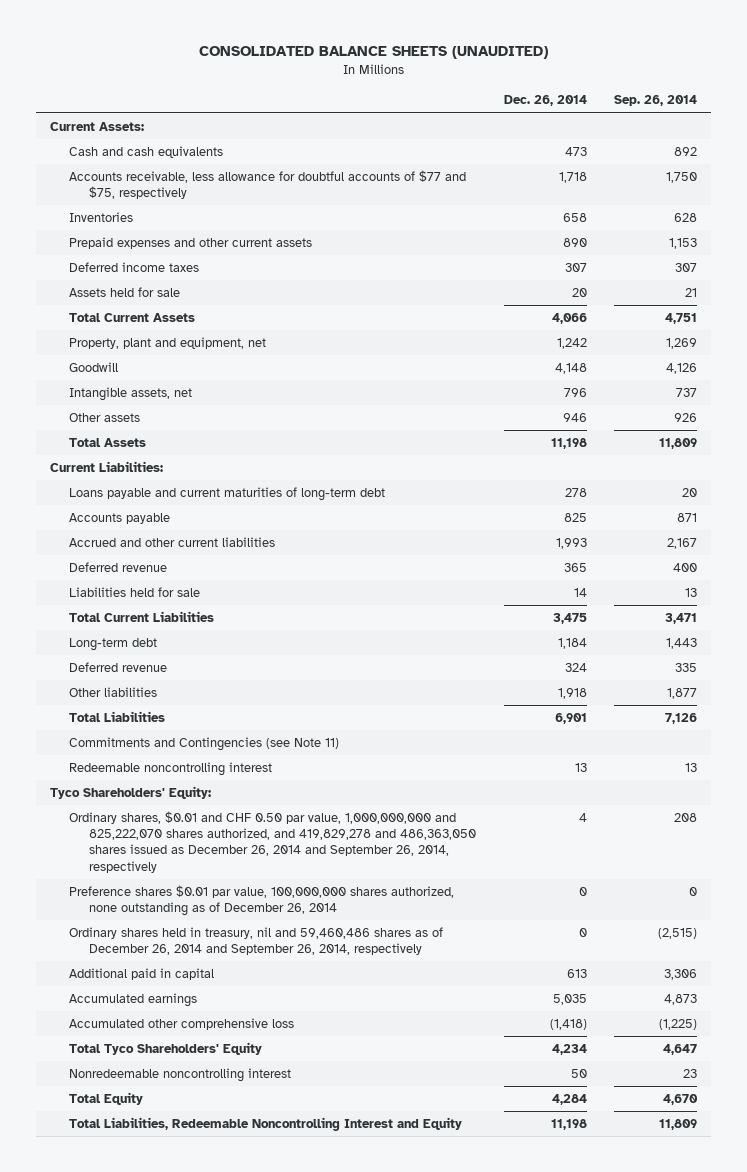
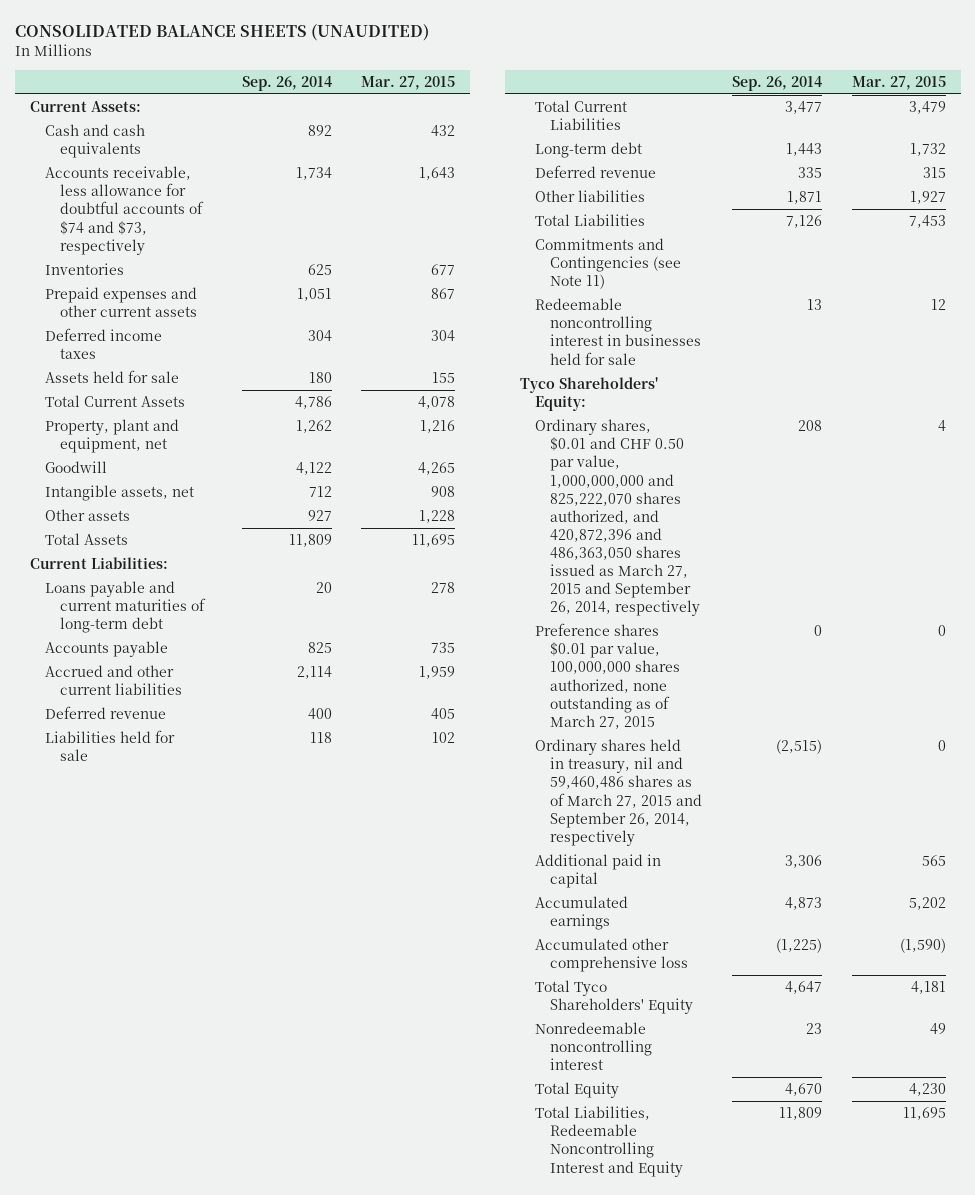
- | Dec. 26, 2014 | Sep. 26, 2014
+ | Sep. 26, 2014 | Mar. 27, 2015
- Accounts receivable, less allowance for doubtful accounts of $77 and $75, respectively | 1,718 | 1,750
- Inventories | 658 | 628
- Prepaid expenses and other current assets | 890 | 1,153
- Deferred income taxes | 307 | 307
- Assets held for sale | 20 | 21
- Total Current Assets | 4,066 | 4,751
- Property, plant and equipment, net | 1,242 | 1,269
- Goodwill | 4,148 | 4,126
- Intangible assets, net | 796 | 737
- Other assets | 946 | 926
+ Accounts receivable, less allowance for doubtful accounts of $74 and $73, respectively | 1,734 | 1,643
+ Inventories | 625 | 677
+ Prepaid expenses and other current assets | 1,051 | 867
+ Deferred income taxes | 304 | 304
+ Assets held for sale | 180 | 155
+ Total Current Assets | 4,786 | 4,078
+ Property, plant and equipment, net | 1,262 | 1,216
+ Goodwill | 4,122 | 4,265
+ Intangible assets, net | 712 | 908
+ Other assets | 927 | 1,228
- Accounts payable | 825 | 871
- Accrued and other current liabilities | 1,993 | 2,167
+ Accounts payable | 825 | 735
+ Accrued and other current liabilities | 2,114 | 1,959
- Liabilities held for sale | 14 | 13
- Total Current Liabilities | 3,475 | 3,471
+ Liabilities held for sale | 118 | 102
+ Total Current Liabilities | 3,477 | 3,479
- Other liabilities | 1,918 | 1,877
+ Other liabilities | 1,871 | 1,927
- Redeemable noncontrolling interest | 13 | 13
+ Redeemable noncontrolling interest in businesses held for sale | 13 | 12
- Ordinary shares, $0.01 and CHF 0.50 par value, 1,000,000,000 and 825,222,070 shares authorized, and 419,829,278 and 486,363,050 shares issued as December 26, 2014 and September 26, 2014, respectively | 4 | 208
- Preference shares $0.01 par value, 100,000,000 shares authorized, none outstanding as of December 26, 2014 | 0 | 0
- Ordinary shares held in treasury, nil and 59,460,486 shares as of December 26, 2014 and September 26, 2014, respectively | 0 | (2,515)
+ Ordinary shares, $0.01 and CHF 0.50 par value, 1,000,000,000 and 825,222,070 shares authorized, and 420,872,396 and 486,363,050 shares issued as March 27, 2015 and September 26, 2014, respectively | 208 | 4
+ Preference shares $0.01 par value, 100,000,000 shares authorized, none outstanding as of March 27, 2015 | 0 | 0
+ Ordinary shares held in treasury, nil and 59,460,486 shares as of March 27, 2015 and September 26, 2014, respectively | (2,515) | 0

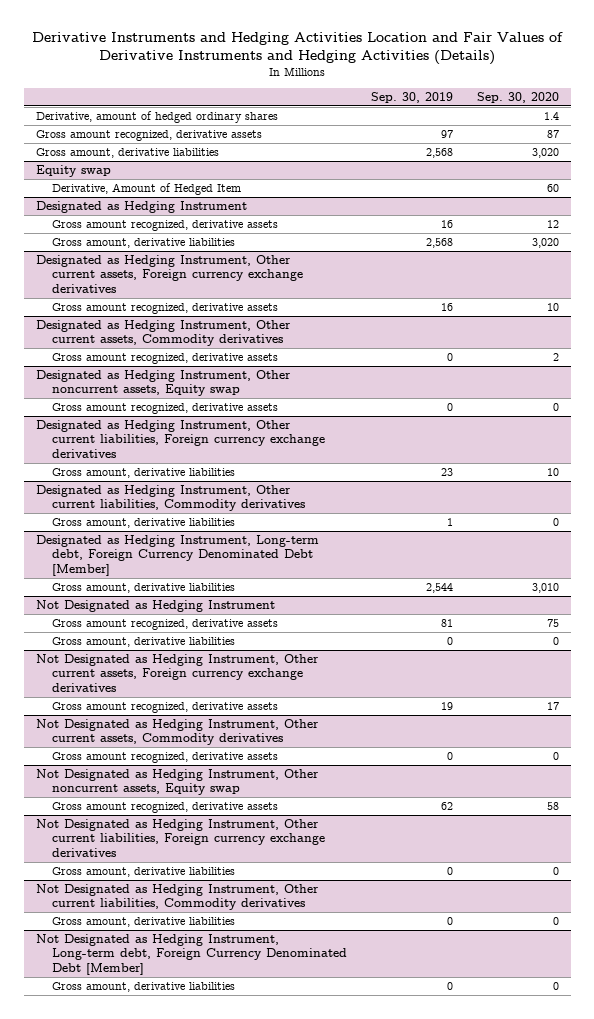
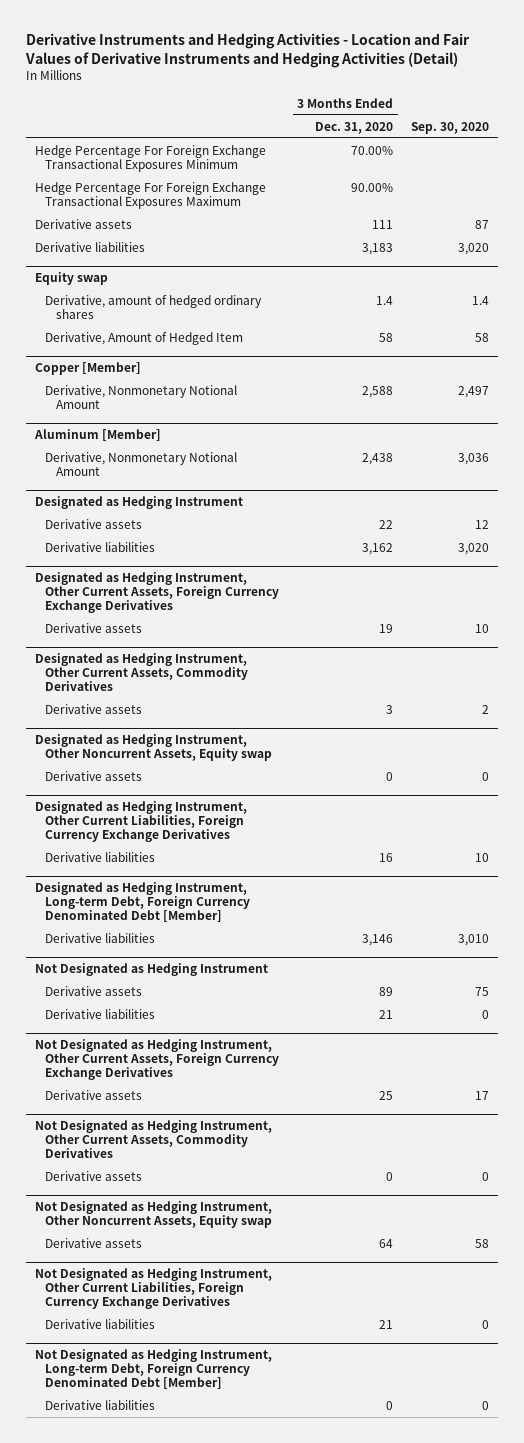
- Derivative Instruments and Hedging Activities Location and Fair Values of Derivative Instruments and Hedging Activities (Details)
+ Derivative Instruments and Hedging Activities - Location and Fair Values of Derivative Instruments and Hedging Activities (Detail)
- | Sep. 30, 2019 | Sep. 30, 2020
+ | 3 Months Ended Dec. 31, 2020 | Sep. 30, 2020
- Derivative, amount of hedged ordinary shares | | 1.4
- Gross amount recognized, derivative assets | 97 | 87
- Gross amount, derivative liabilities | 2,568 | 3,020
+ Hedge Percentage For Foreign Exchange Transactional Exposures Minimum | 70.00% |
+ Hedge Percentage For Foreign Exchange Transactional Exposures Maximum | 90.00% |
+ Derivative assets | 111 | 87
+ Derivative liabilities | 3,183 | 3,020
@ Equity swap
- Derivative, Amount of Hedged Item | | 60
+ Derivative, amount of hedged ordinary shares | 1.4 | 1.4
+ Derivative, Amount of Hedged Item | 58 | 58
+ Copper [Member]
+ Derivative, Nonmonetary Notional Amount | 2,588 | 2,497
+ Aluminum [Member]
+ Derivative, Nonmonetary Notional Amount | 2,438 | 3,036
@ Designated as Hedging Instrument
- Gross amount recognized, derivative assets | 16 | 12
- Gross amount, derivative liabilities | 2,568 | 3,020
- Designated as Hedging Instrument, Other current assets, Foreign currency exchange derivatives
- Gross amount recognized, derivative assets | 16 | 10
- Designated as Hedging Instrument, Other current assets, Commodity derivatives
- Gross amount recognized, derivative assets | 0 | 2
- Designated as Hedging Instrument, Other noncurrent assets, Equity swap
- Gross amount recognized, derivative assets | 0 | 0
- Designated as Hedging Instrument, Other current liabilities, Foreign currency exchange derivatives
- Gross amount, derivative liabilities | 23 | 10
- Designated as Hedging Instrument, Other current liabilities, Commodity derivatives
- Gross amount, derivative liabilities | 1 | 0
- Designated as Hedging Instrument, Long-term debt, Foreign Currency Denominated Debt [Member]
- Gross amount, derivative liabilities | 2,544 | 3,010
@ Designated as Hedging Instrument
+ Derivative assets | 22 | 12
+ Derivative liabilities | 3,162 | 3,020
+ Designated as Hedging Instrument, Other Current Assets, Foreign Currency Exchange Derivatives
+ Derivative assets | 19 | 10
+ Designated as Hedging Instrument, Other Current Assets, Commodity Derivatives
+ Derivative assets | 3 | 2
+ Designated as Hedging Instrument, Other Noncurrent Assets, Equity swap
+ Derivative assets | 0 | 0
+ Designated as Hedging Instrument, Other Current Liabilities, Foreign Currency Exchange Derivatives
+ Derivative liabilities | 16 | 10
+ Designated as Hedging Instrument, Long-term Debt, Foreign Currency Denominated Debt [Member]
+ Derivative liabilities | 3,146 | 3,010
@ Not Designated as Hedging Instrument
- Gross amount recognized, derivative assets | 81 | 75
- Gross amount, derivative liabilities | 0 | 0
- Not Designated as Hedging Instrument, Other current assets, Foreign currency exchange derivatives
- Gross amount recognized, derivative assets | 19 | 17
- Not Designated as Hedging Instrument, Other current assets, Commodity derivatives
- Gross amount recognized, derivative assets | 0 | 0
- Not Designated as Hedging Instrument, Other noncurrent assets, Equity swap
- Gross amount recognized, derivative assets | 62 | 58
- Not Designated as Hedging Instrument, Other current liabilities, Foreign currency exchange derivatives
- Gross amount, derivative liabilities | 0 | 0
- Not Designated as Hedging Instrument, Other current liabilities, Commodity derivatives
- Gross amount, derivative liabilities | 0 | 0
- Not Designated as Hedging Instrument, Long-term debt, Foreign Currency Denominated Debt [Member]
- Gross amount, derivative liabilities | 0 | 0
@ Not Designated as Hedging Instrument
+ Derivative assets | 89 | 75
+ Derivative liabilities | 21 | 0
+ Not Designated as Hedging Instrument, Other Current Assets, Foreign Currency Exchange Derivatives
+ Derivative assets | 25 | 17
+ Not Designated as Hedging Instrument, Other Current Assets, Commodity Derivatives
+ Derivative assets | 0 | 0
+ Not Designated as Hedging Instrument, Other Noncurrent Assets, Equity swap
+ Derivative assets | 64 | 58
+ Not Designated as Hedging Instrument, Other Current Liabilities, Foreign Currency Exchange Derivatives
+ Derivative liabilities | 21 | 0
+ Not Designated as Hedging Instrument, Long-term Debt, Foreign Currency Denominated Debt [Member]
+ Derivative liabilities | 0 | 0

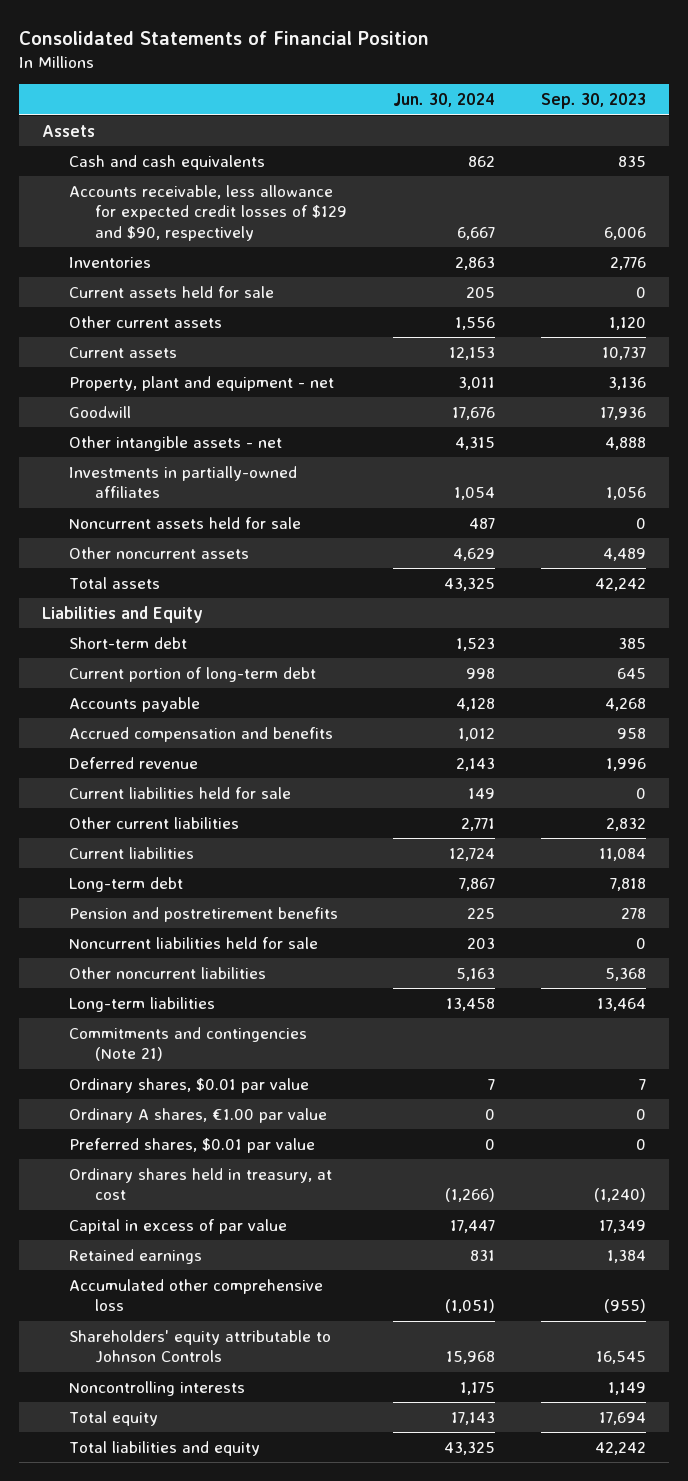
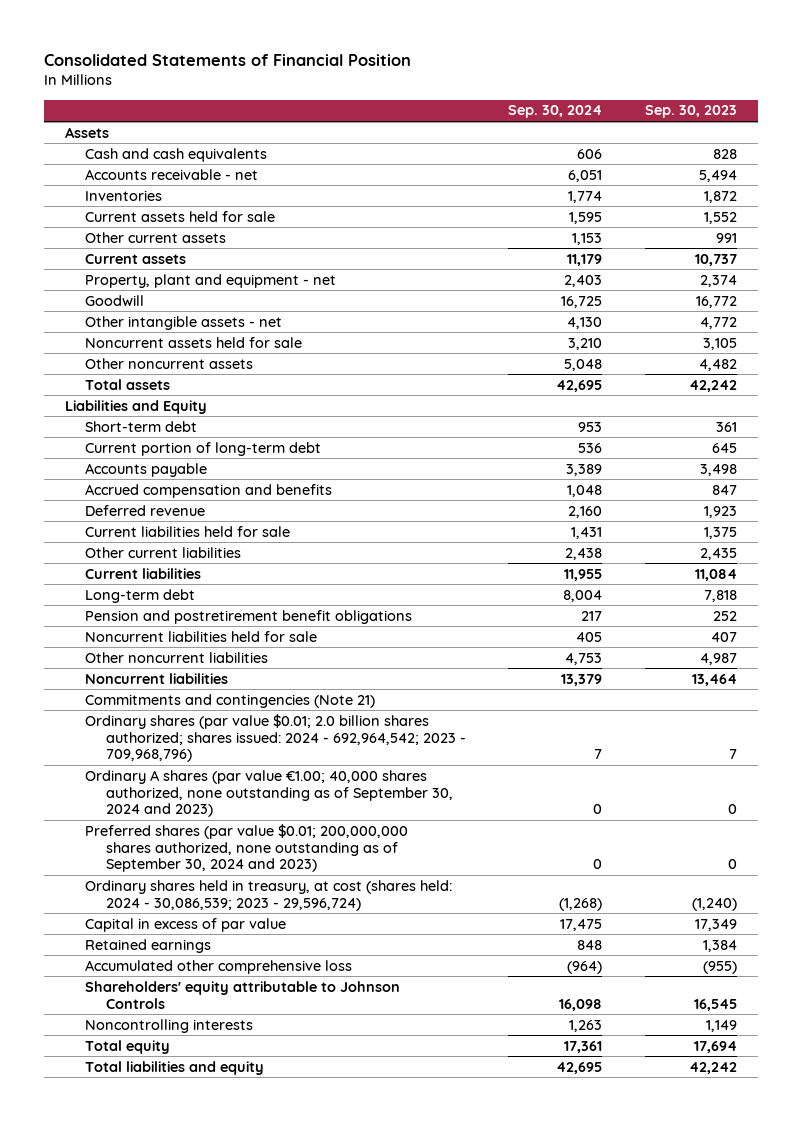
- | Jun. 30, 2024 | Sep. 30, 2023
+ | Sep. 30, 2024 | Sep. 30, 2023
- Cash and cash equivalents | 862 | 835
- Accounts receivable, less allowance for expected credit losses of $129 and $90, respectively | 6,667 | 6,006
- Inventories | 2,863 | 2,776
- Current assets held for sale | 205 | 0
- Other current assets | 1,556 | 1,120
+ Cash and cash equivalents | 606 | 828
+ Accounts receivable - net | 6,051 | 5,494
+ Inventories | 1,774 | 1,872
+ Current assets held for sale | 1,595 | 1,552
+ Other current assets | 1,153 | 991
- Property, plant and equipment - net | 3,011 | 3,136
- Goodwill | 17,676 | 17,936
- Other intangible assets - net | 4,315 | 4,888
- Investments in partially-owned affiliates | 1,054 | 1,056
- Noncurrent assets held for sale | 487 | 0
- Other noncurrent assets | 4,629 | 4,489
+ Property, plant and equipment - net | 2,403 | 2,374
+ Goodwill | 16,725 | 16,772
+ Other intangible assets - net | 4,130 | 4,772
+ Noncurrent assets held for sale | 3,210 | 3,105
+ Other noncurrent assets | 5,048 | 4,482
- Short-term debt | 1,523 | 385
+ Short-term debt | 953 | 361
- Accounts payable | 4,128 | 4,268
- Accrued compensation and benefits | 1,012 | 958
- Deferred revenue | 2,143 | 1,996
- Current liabilities held for sale | 149 | 0
- Other current liabilities | 2,771 | 2,832
+ Accounts payable | 3,389 | 3,498
+ Accrued compensation and benefits | 1,048 | 847
+ Deferred revenue | 2,160 | 1,923
+ Current liabilities held for sale | 1,431 | 1,375
+ Other current liabilities | 2,438 | 2,435
- Pension and postretirement benefits | 225 | 278
- Noncurrent liabilities held for sale | 203 | 0
- Other noncurrent liabilities | 5,163 | 5,368
- Long-term liabilities | 13,458 | 13,464
+ Pension and postretirement benefit obligations | 217 | 252
+ Noncurrent liabilities held for sale | 405 | 407
+ Other noncurrent liabilities | 4,753 | 4,987
+ Noncurrent liabilities | 13,379 | 13,464
- Ordinary shares, $0.01 par value | 7 | 7
- Ordinary A shares, €1.00 par value | 0 | 0
- Preferred shares, $0.01 par value | 0 | 0
- Ordinary shares held in treasury, at cost | (1,266) | (1,240)
+ Ordinary shares (par value $0.01; 2.0 billion shares authorized; shares issued: 2024 - 692,964,542; 2023 - 709,968,796) | 7 | 7
+ Ordinary A shares (par value €1.00; 40,000 shares authorized, none outstanding as of September 30, 2024 and 2023) | 0 | 0
+ Preferred shares (par value $0.01; 200,000,000 shares authorized, none outstanding as of September 30, 2024 and 2023) | 0 | 0
+ Ordinary shares held in treasury, at cost (shares held: 2024 - 30,086,539; 2023 - 29,596,724) | (1,268) | (1,240)

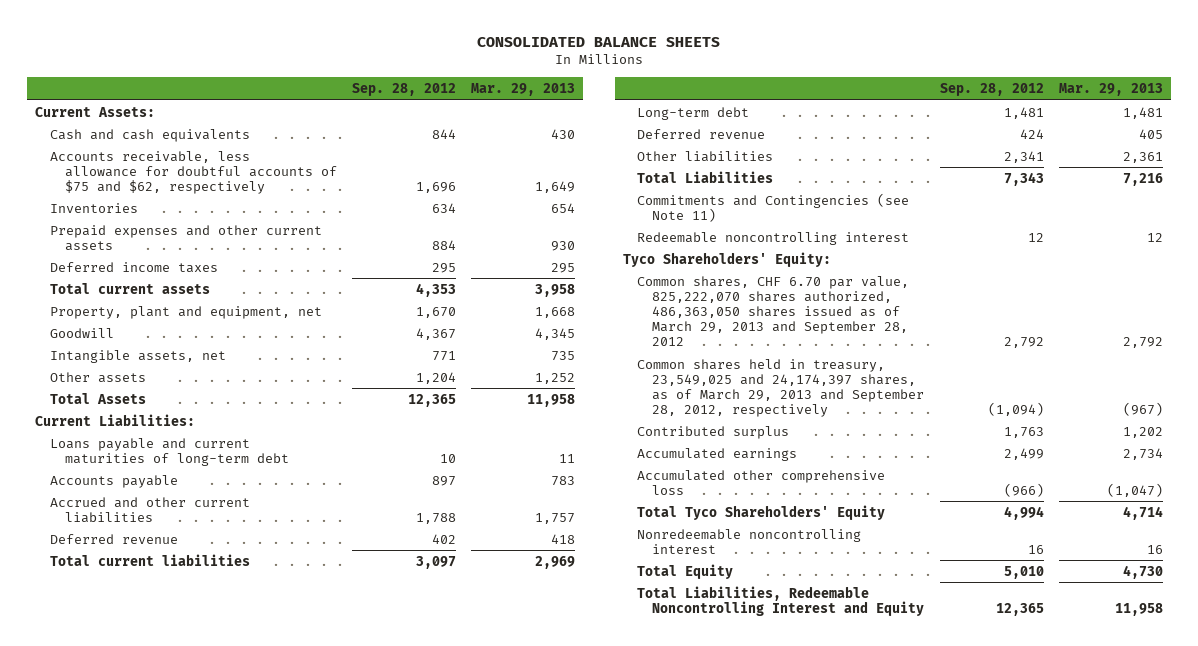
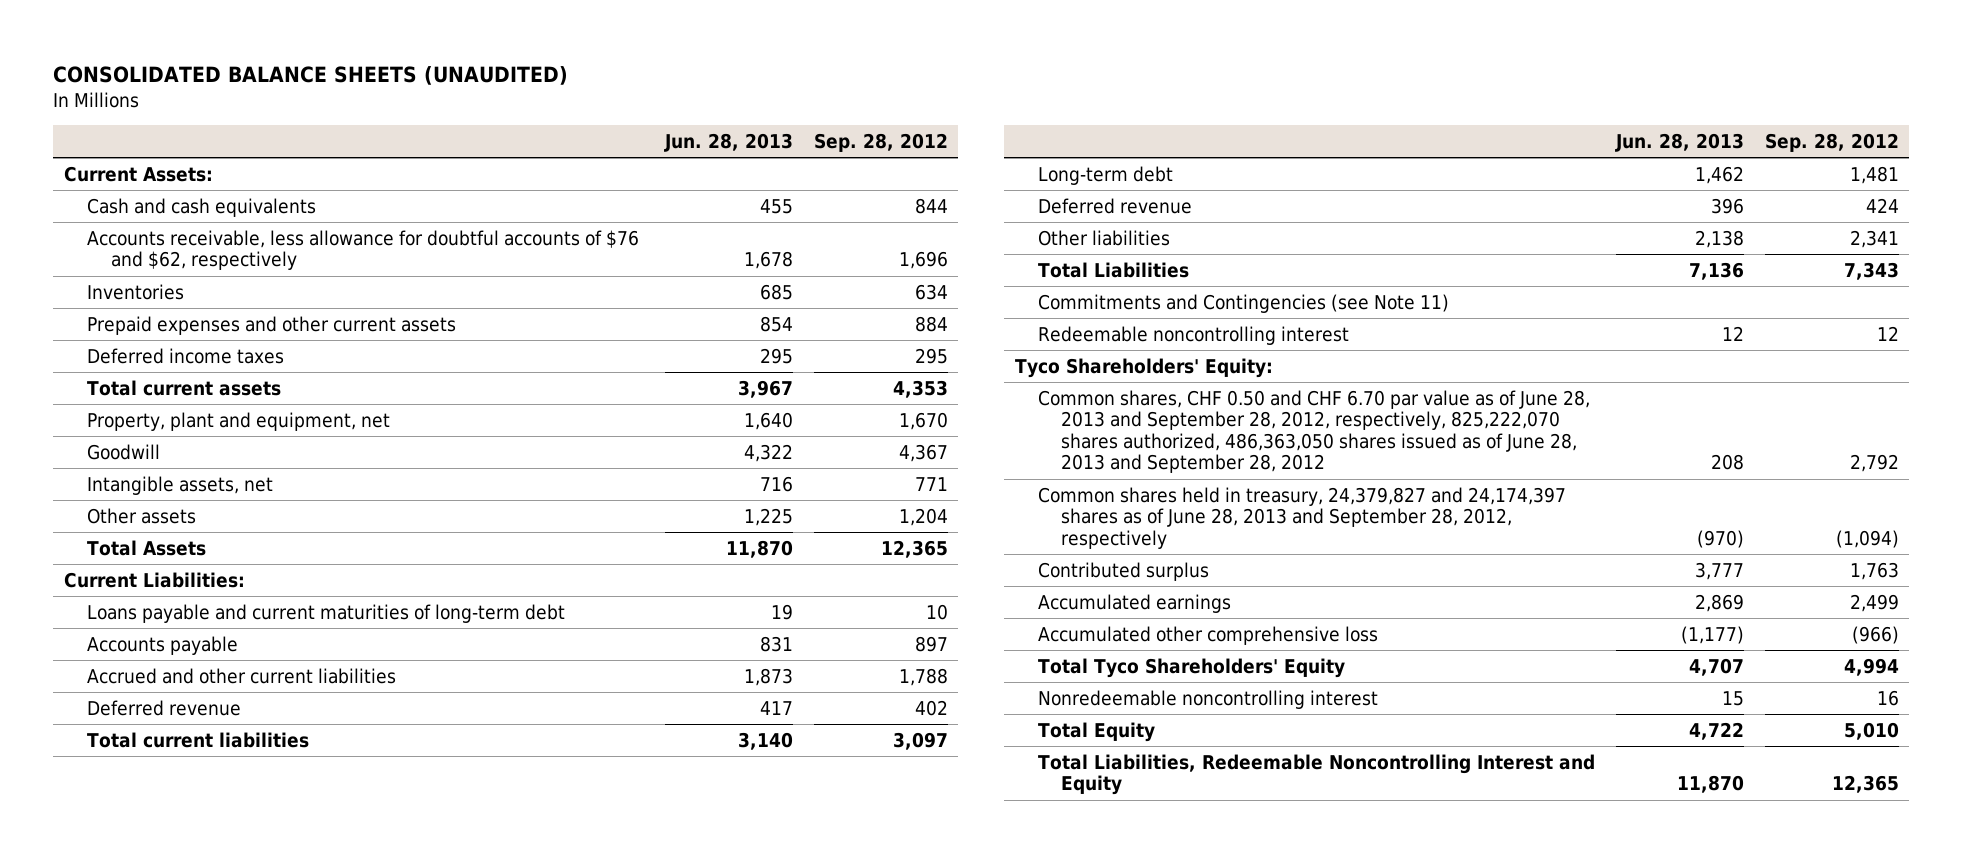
- CONSOLIDATED BALANCE SHEETS
+ CONSOLIDATED BALANCE SHEETS (UNAUDITED)
- | Sep. 28, 2012 | Mar. 29, 2013
+ | Jun. 28, 2013 | Sep. 28, 2012
- Accounts receivable, less allowance for doubtful accounts of $75 and $62, respectively | 1,696 | 1,649
+ Accounts receivable, less allowance for doubtful accounts of $76 and $62, respectively | 1,678 | 1,696
- Common shares, CHF 6.70 par value, 825,222,070 shares authorized, 486,363,050 shares issued as of March 29, 2013 and September 28, 2012 | 2,792 | 2,792
- Common shares held in treasury, 23,549,025 and 24,174,397 shares, as of March 29, 2013 and September 28, 2012, respectively | (1,094) | (967)
+ Common shares, CHF 0.50 and CHF 6.70 par value as of June 28, 2013 and September 28, 2012, respectively, 825,222,070 shares authorized, 486,363,050 shares issued as of June 28, 2013 and September 28, 2012 | 208 | 2,792
+ Common shares held in treasury, 24,379,827 and 24,174,397 shares as of June 28, 2013 and September 28, 2012, respectively | (970) | (1,094)

